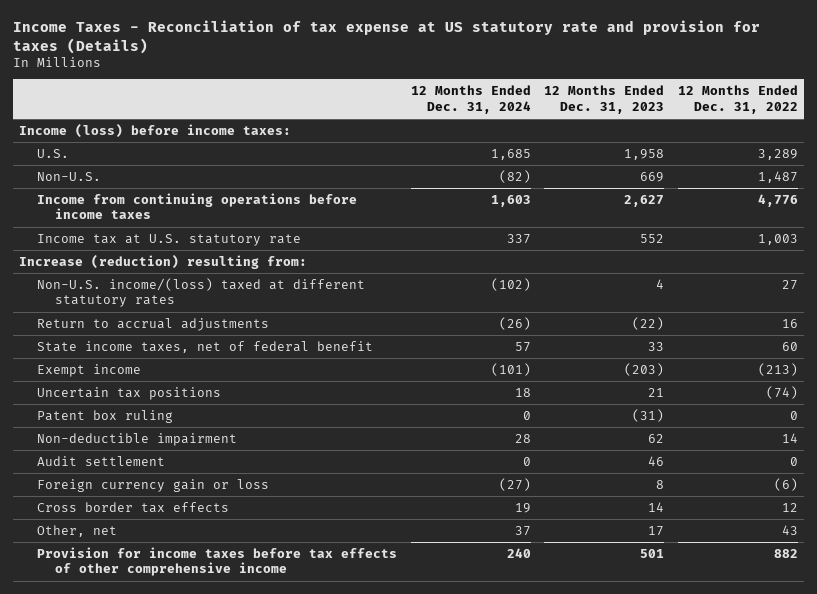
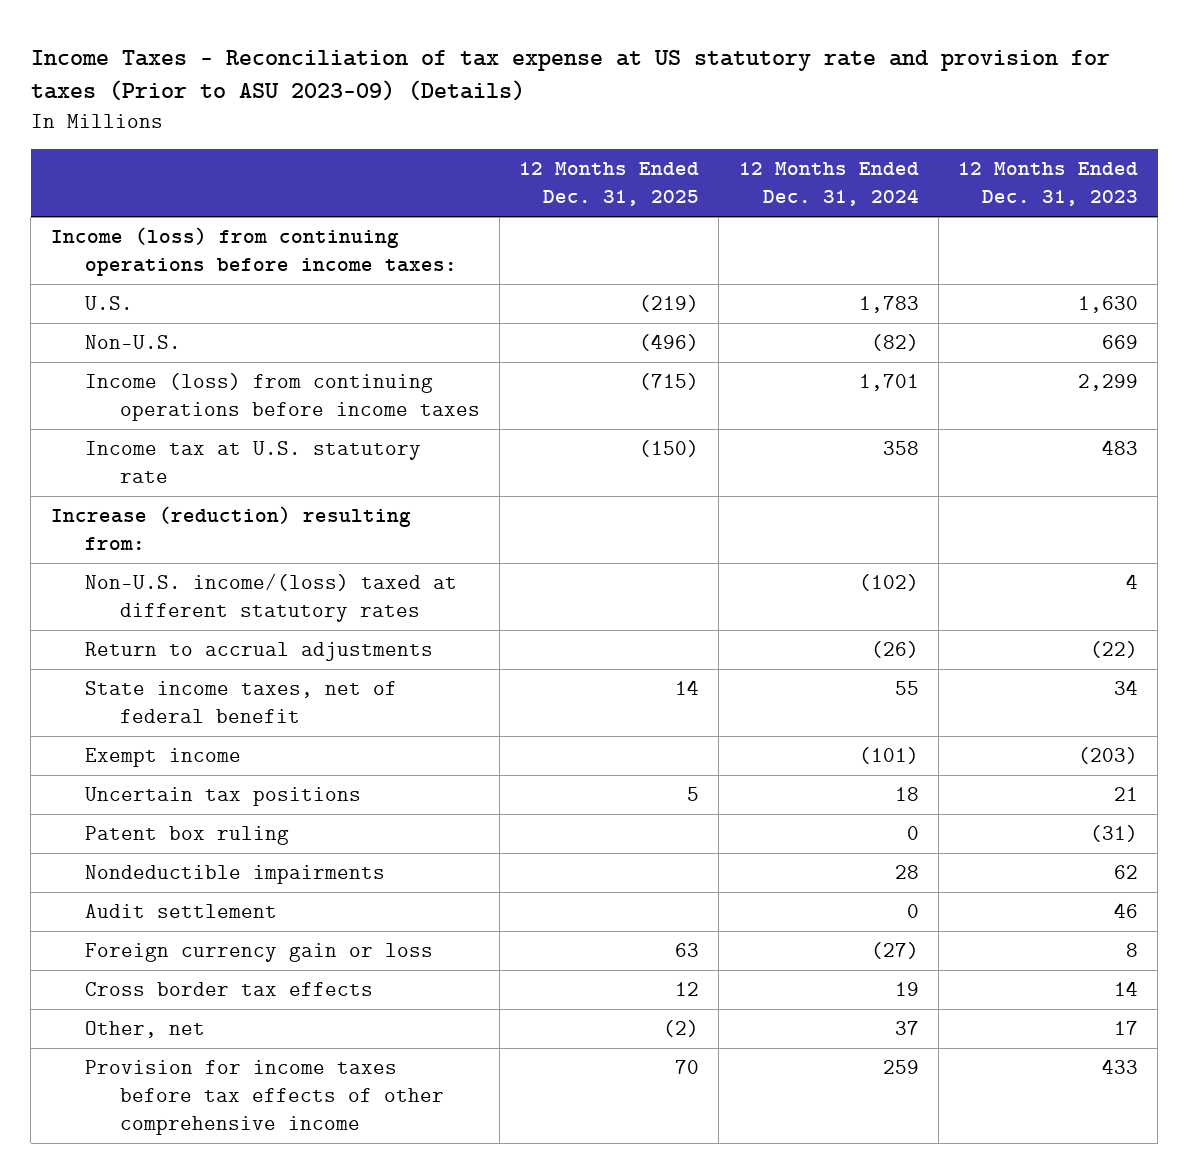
- Income Taxes - Reconciliation of tax expense at US statutory rate and provision for taxes (Details)
+ Income Taxes - Reconciliation of tax expense at US statutory rate and provision for taxes (Prior to ASU 2023-09) (Details)
- | 12 Months Ended Dec. 31, 2024 | 12 Months Ended Dec. 31, 2023 | 12 Months Ended Dec. 31, 2022
+ | 12 Months Ended Dec. 31, 2025 | 12 Months Ended Dec. 31, 2024 | 12 Months Ended Dec. 31, 2023
- Income (loss) before income taxes:
- U.S. | 1,685 | 1,958 | 3,289
+ Income (loss) from continuing operations before income taxes:
+ U.S. | (219) | 1,783 | 1,630
- Income from continuing operations before income taxes | 1,603 | 2,627 | 4,776
- Income tax at U.S. statutory rate | 337 | 552 | 1,003
+ Income (loss) from continuing operations before income taxes | (715) | 1,701 | 2,299
+ Income tax at U.S. statutory rate | (150) | 358 | 483
- State income taxes, net of federal benefit | 57 | 33 | 60
+ State income taxes, net of federal benefit | 14 | 55 | 34
- Non-deductible impairment | 28 | 62 | 14
+ Nondeductible impairments | | 28 | 62
- Provision for income taxes before tax effects of other comprehensive income | 240 | 501 | 882
+ Provision for income taxes before tax effects of other comprehensive income | 70 | 259 | 433

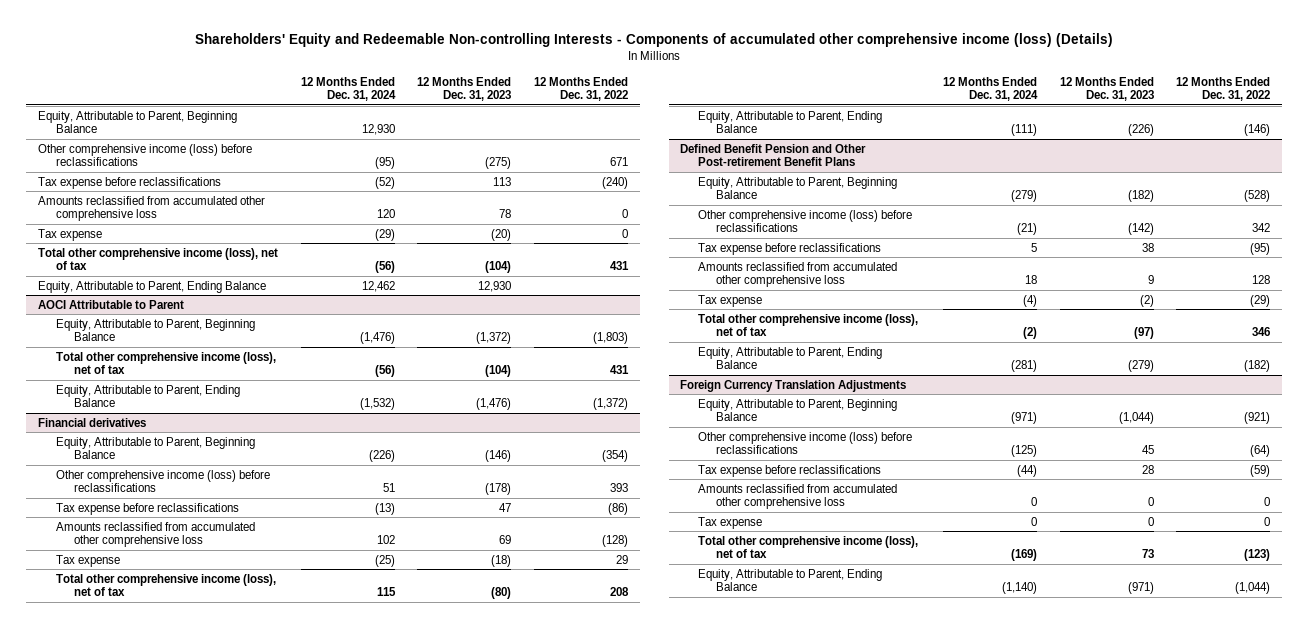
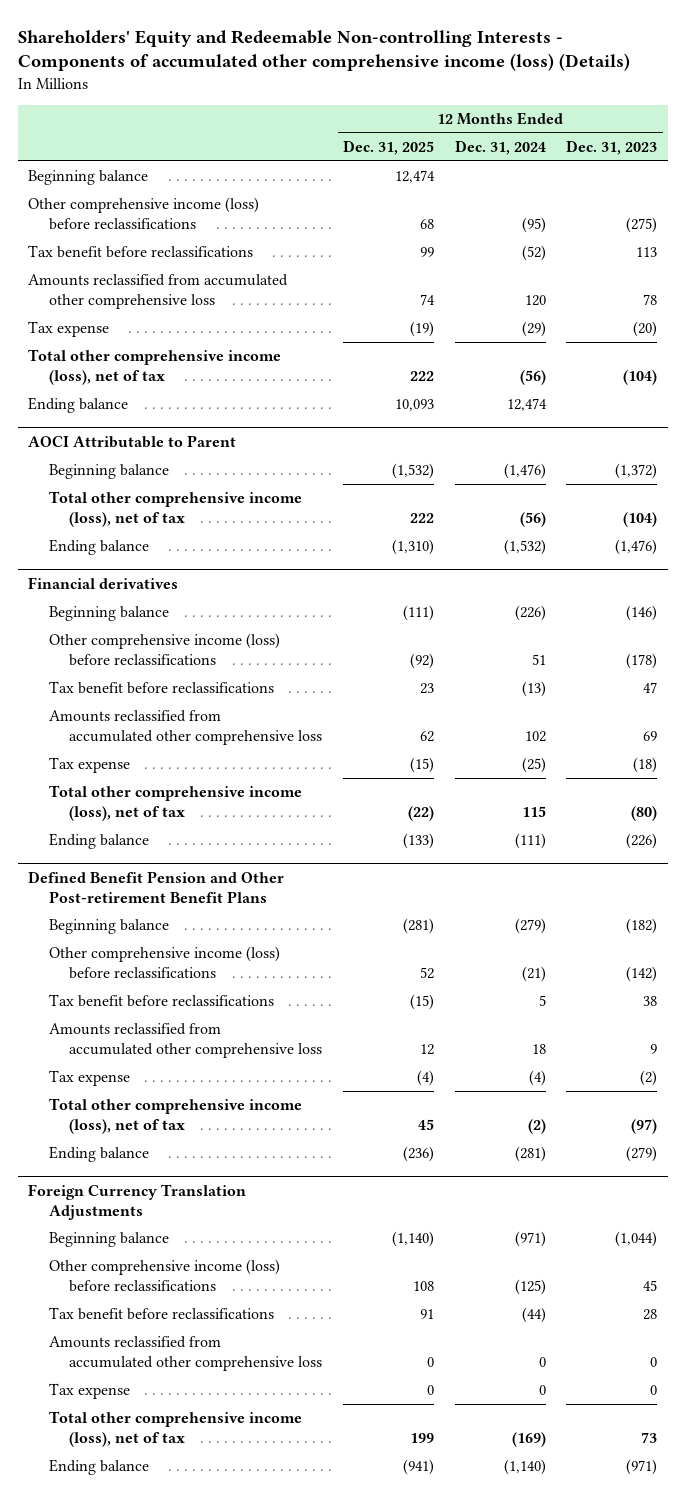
- | 12 Months Ended Dec. 31, 2024 | 12 Months Ended Dec. 31, 2023 | 12 Months Ended Dec. 31, 2022
+ | 12 Months Ended Dec. 31, 2025 | 12 Months Ended Dec. 31, 2024 | 12 Months Ended Dec. 31, 2023
- Equity, Attributable to Parent, Beginning Balance | 12,930 | |
+ Beginning balance | 12,474 | |
- Tax expense before reclassifications | (52) | 113 | (240)
+ Tax benefit before reclassifications | 99 | (52) | 113
- Equity, Attributable to Parent, Ending Balance | 12,462 | 12,930 |
+ Ending balance | 10,093 | 12,474 |
@ AOCI Attributable to Parent
- Equity, Attributable to Parent, Beginning Balance | (1,476) | (1,372) | (1,803)
+ Beginning balance | (1,532) | (1,476) | (1,372)
- Equity, Attributable to Parent, Ending Balance | (1,532) | (1,476) | (1,372)
+ Ending balance | (1,310) | (1,532) | (1,476)
@ Financial derivatives
- Equity, Attributable to Parent, Beginning Balance | (226) | (146) | (354)
+ Beginning balance | (111) | (226) | (146)
- Tax expense before reclassifications | (13) | 47 | (86)
+ Tax benefit before reclassifications | 23 | (13) | 47
- Equity, Attributable to Parent, Ending Balance | (111) | (226) | (146)
+ Ending balance | (133) | (111) | (226)
@ Defined Benefit Pension and Other Post-retirement Benefit Plans
- Equity, Attributable to Parent, Beginning Balance | (279) | (182) | (528)
+ Beginning balance | (281) | (279) | (182)
- Tax expense before reclassifications | 5 | 38 | (95)
+ Tax benefit before reclassifications | (15) | 5 | 38
- Equity, Attributable to Parent, Ending Balance | (281) | (279) | (182)
+ Ending balance | (236) | (281) | (279)
@ Foreign Currency Translation Adjustments
- Equity, Attributable to Parent, Beginning Balance | (971) | (1,044) | (921)
+ Beginning balance | (1,140) | (971) | (1,044)
- Tax expense before reclassifications | (44) | 28 | (59)
+ Tax benefit before reclassifications | 91 | (44) | 28
- Equity, Attributable to Parent, Ending Balance | (1,140) | (971) | (1,044)
+ Ending balance | (941) | (1,140) | (971)

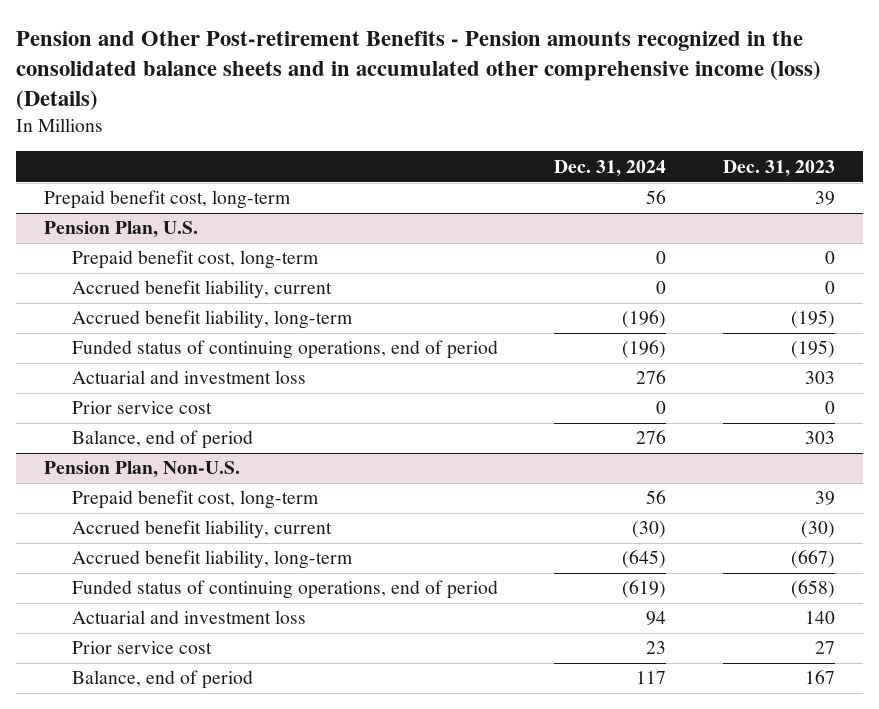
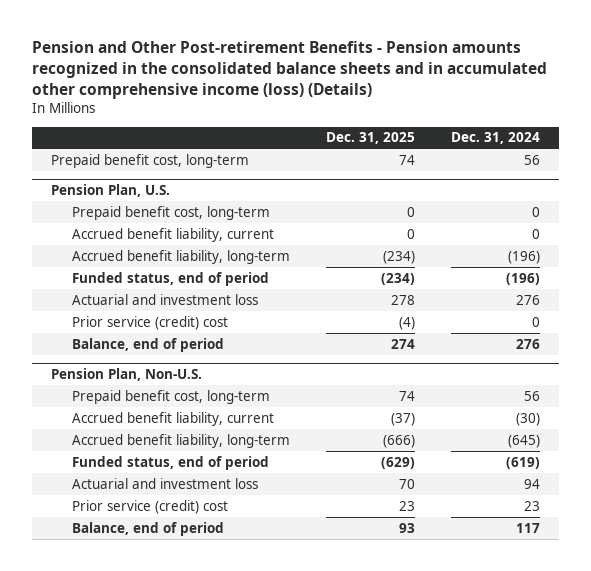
- | Dec. 31, 2024 | Dec. 31, 2023
+ | Dec. 31, 2025 | Dec. 31, 2024
@ Pension Plan, U.S.
- Funded status of continuing operations, end of period | (196) | (195)
+ Funded status, end of period | (234) | (196)
- Prior service cost | 0 | 0
+ Prior service (credit) cost | (4) | 0
@ Pension Plan, Non-U.S.
- Funded status of continuing operations, end of period | (619) | (658)
+ Funded status, end of period | (629) | (619)
- Prior service cost | 23 | 27
+ Prior service (credit) cost | 23 | 23

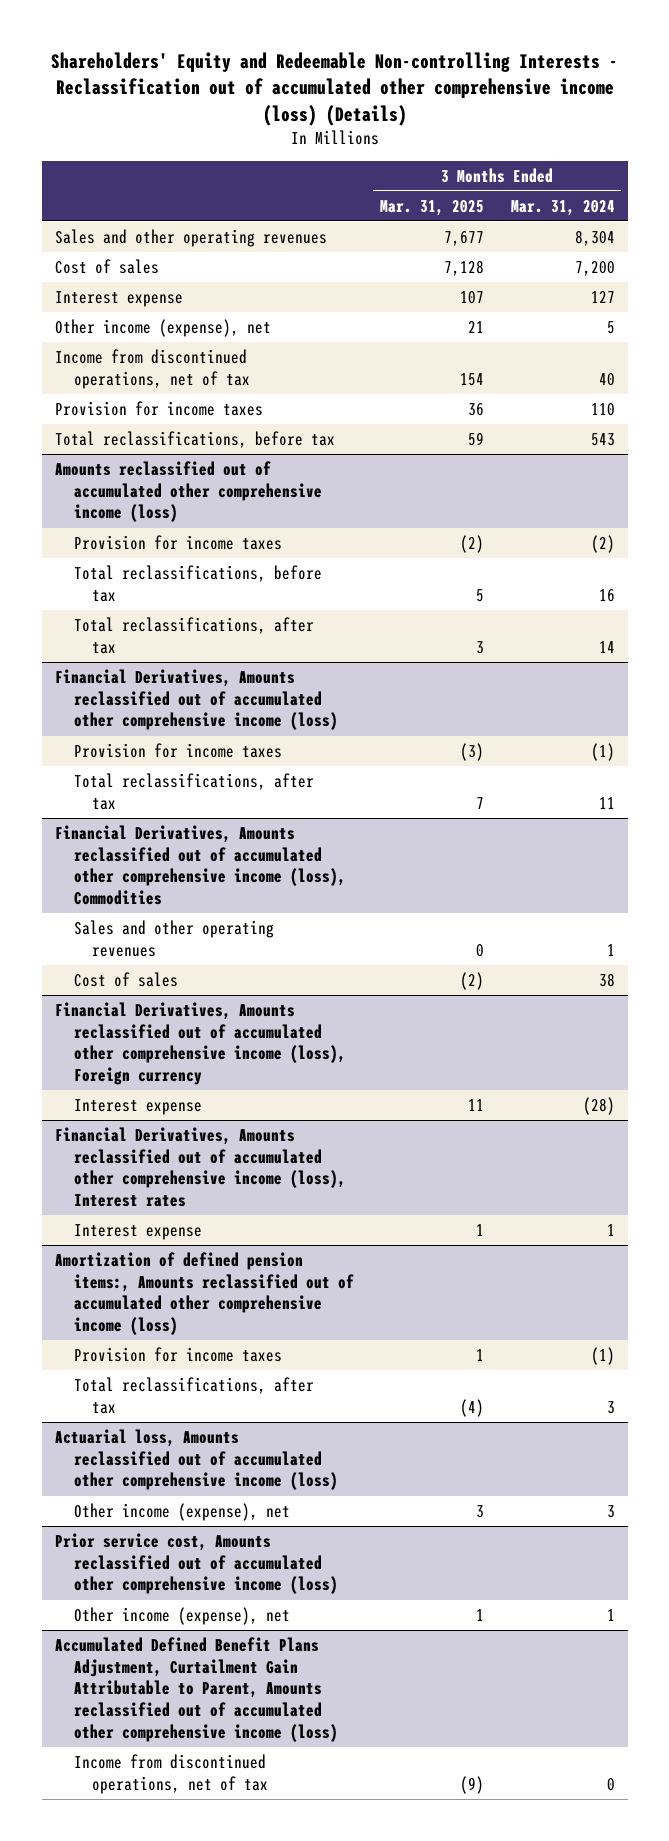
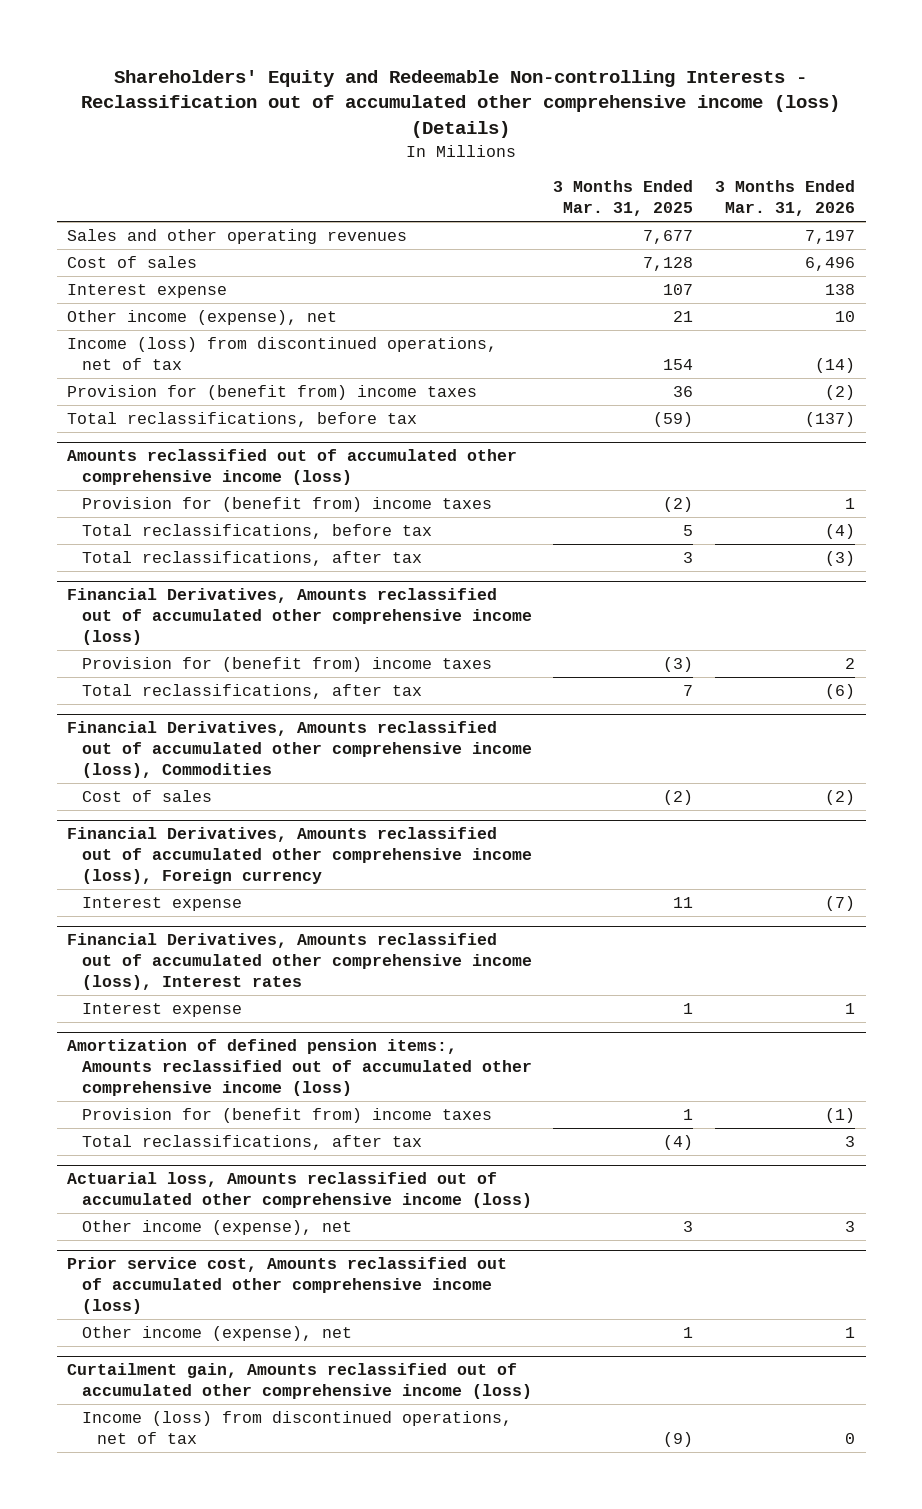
- | 3 Months Ended Mar. 31, 2025 | 3 Months Ended Mar. 31, 2024
+ | 3 Months Ended Mar. 31, 2025 | 3 Months Ended Mar. 31, 2026
- Income from discontinued operations, net of tax | 154 | 40
- Provision for income taxes | 36 | 110
- Total reclassifications, before tax | 59 | 543
+ Income (loss) from discontinued operations, net of tax | 154 | (14)
+ Provision for (benefit from) income taxes | 36 | (2)
+ Total reclassifications, before tax | (59) | (137)
@ Amounts reclassified out of accumulated other comprehensive income (loss)
- Provision for income taxes | (2) | (2)
+ Provision for (benefit from) income taxes | (2) | 1
@ Financial Derivatives, Amounts reclassified out of accumulated other comprehensive income (loss)
- Provision for income taxes | (3) | (1)
+ Provision for (benefit from) income taxes | (3) | 2
@ Financial Derivatives, Amounts reclassified out of accumulated other comprehensive income (loss), Commodities
- Sales and other operating revenues | 0 | 1
@ Amortization of defined pension items:, Amounts reclassified out of accumulated other comprehensive income (loss)
- Provision for income taxes | 1 | (1)
+ Provision for (benefit from) income taxes | 1 | (1)
- Accumulated Defined Benefit Plans Adjustment, Curtailment Gain Attributable to Parent, Amounts reclassified out of accumulated other comprehensive income (loss)
- Income from discontinued operations, net of tax | (9) | 0
+ Curtailment gain, Amounts reclassified out of accumulated other comprehensive income (loss)
+ Income (loss) from discontinued operations, net of tax | (9) | 0

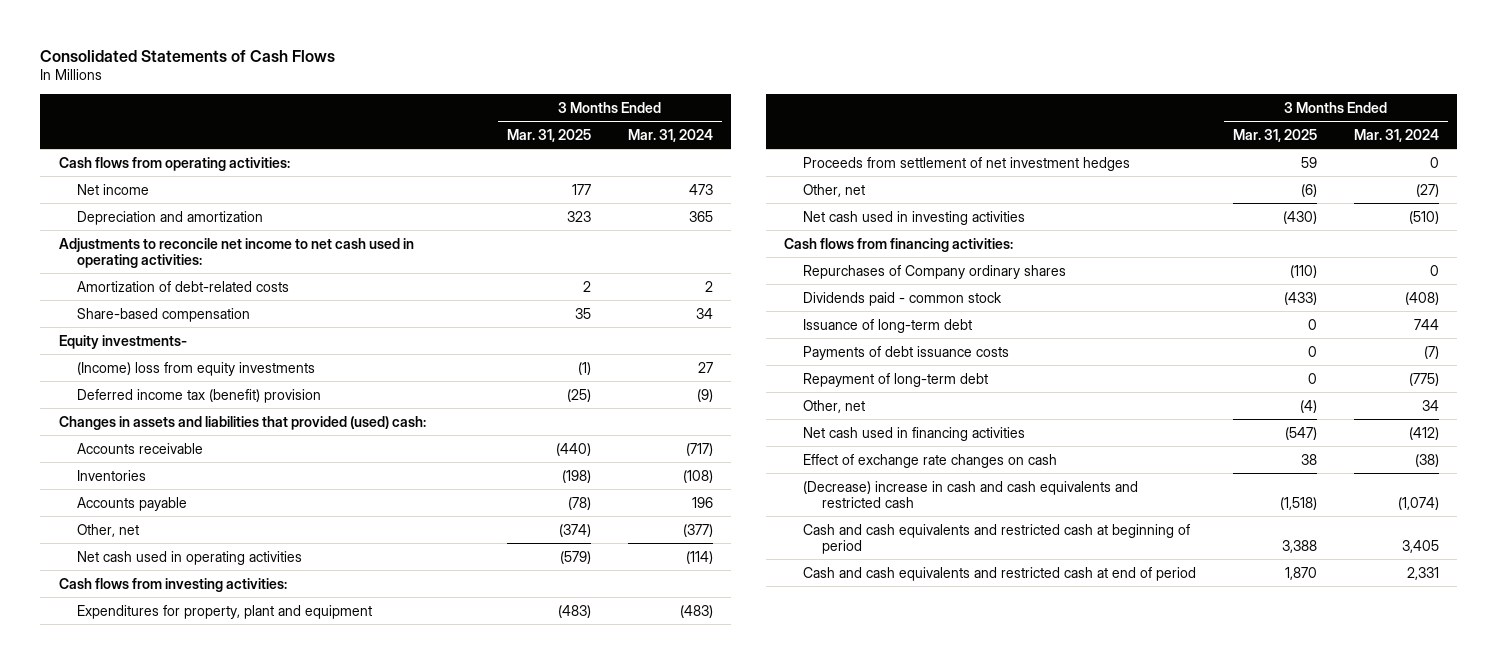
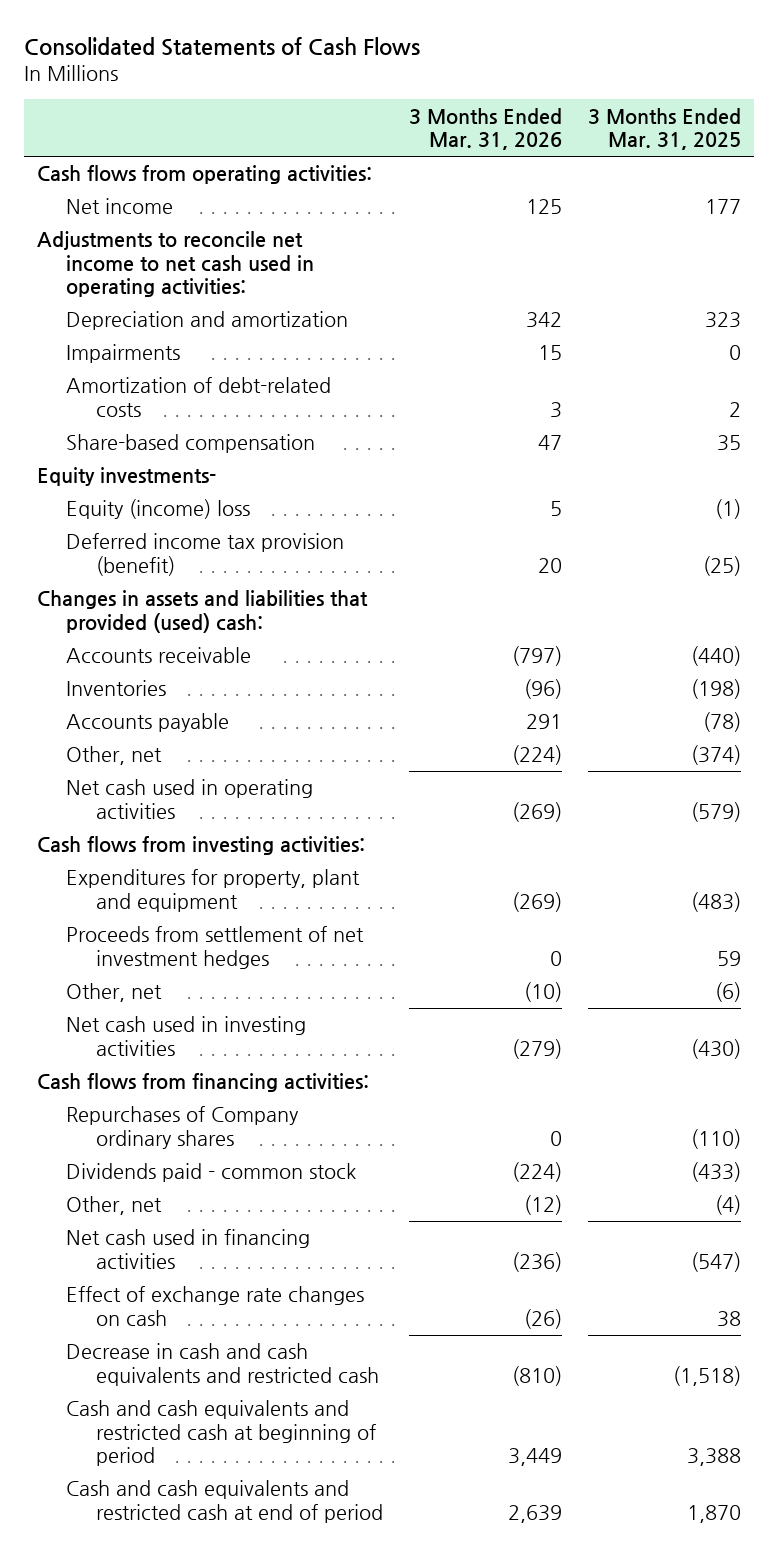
- | 3 Months Ended Mar. 31, 2025 | 3 Months Ended Mar. 31, 2024
+ | 3 Months Ended Mar. 31, 2026 | 3 Months Ended Mar. 31, 2025
moved down: Depreciation and amortization | 342 | 323
+ Impairments | 15 | 0
- (Income) loss from equity investments | (1) | 27
- Deferred income tax (benefit) provision | (25) | (9)
+ Equity (income) loss | 5 | (1)
+ Deferred income tax provision (benefit) | 20 | (25)
- Issuance of long-term debt | 0 | 744
- Payments of debt issuance costs | 0 | (7)
- Repayment of long-term debt | 0 | (775)
- (Decrease) increase in cash and cash equivalents and restricted cash | (1,518) | (1,074)
+ Decrease in cash and cash equivalents and restricted cash | (810) | (1,518)

